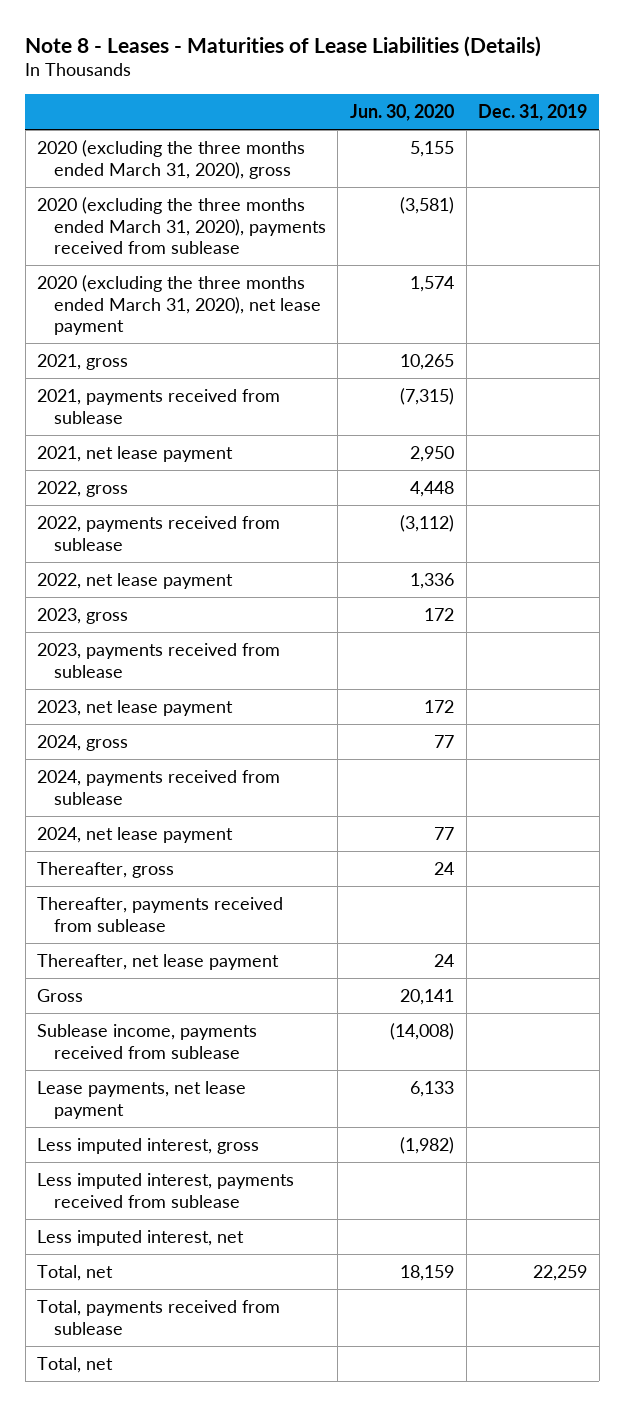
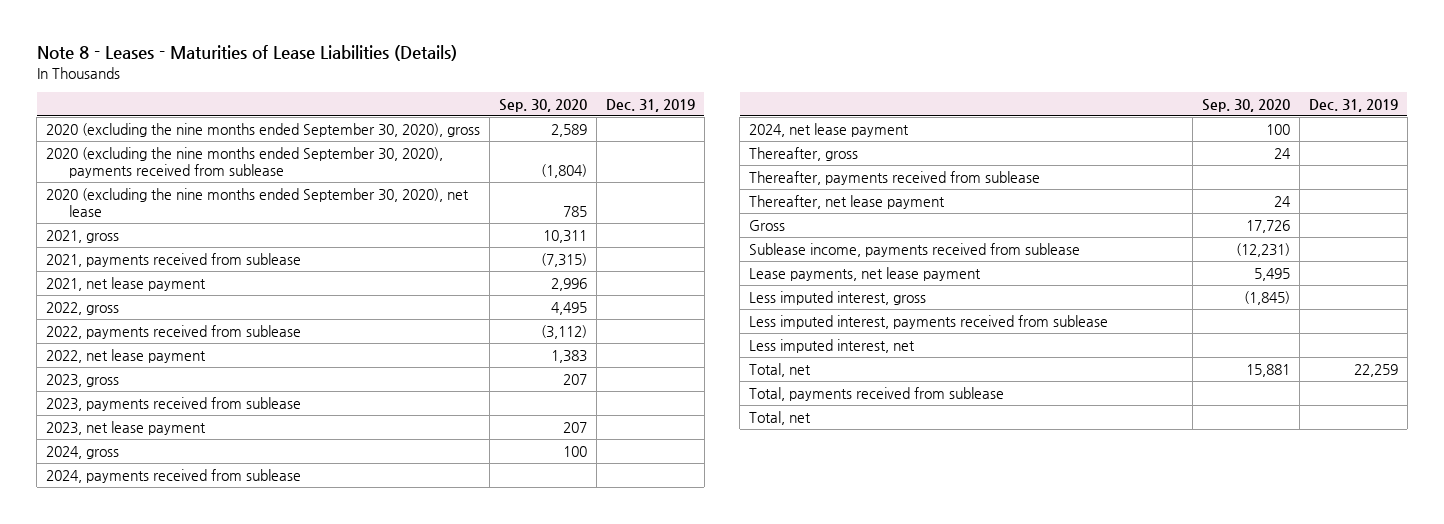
- | Jun. 30, 2020 | Dec. 31, 2019
+ | Sep. 30, 2020 | Dec. 31, 2019
- 2020 (excluding the three months ended March 31, 2020), gross | 5,155 |
- 2020 (excluding the three months ended March 31, 2020), payments received from sublease | (3,581) |
- 2020 (excluding the three months ended March 31, 2020), net lease payment | 1,574 |
+ 2020 (excluding the nine months ended September 30, 2020), gross | 2,589 |
+ 2020 (excluding the nine months ended September 30, 2020), payments received from sublease | (1,804) |
+ 2020 (excluding the nine months ended September 30, 2020), net lease | 785 |

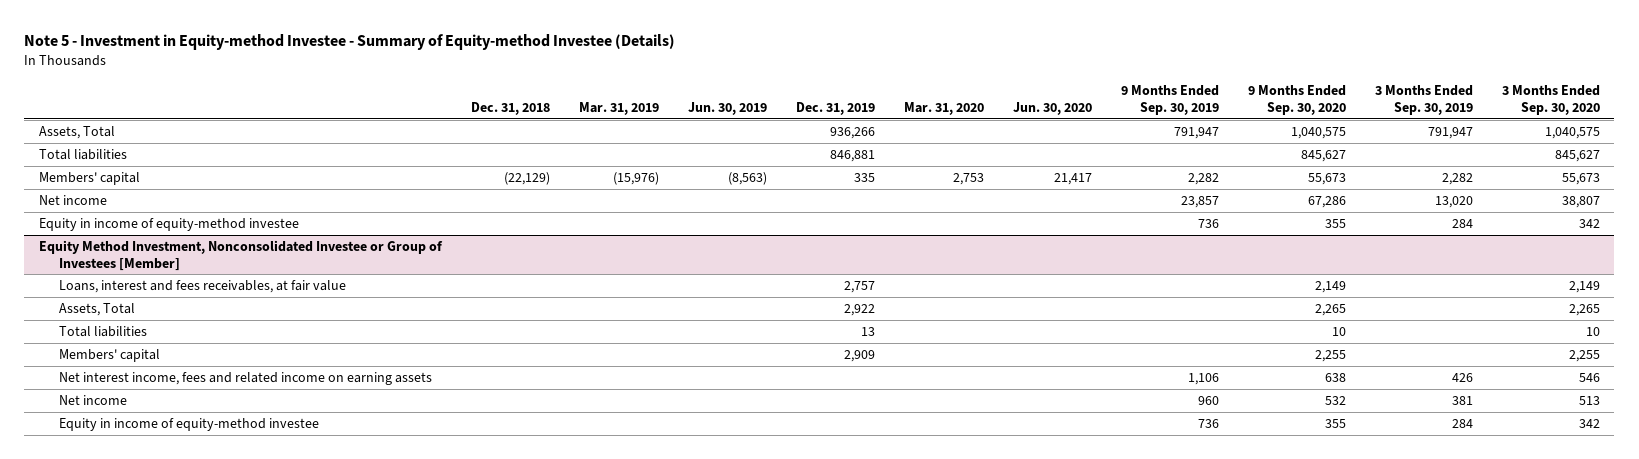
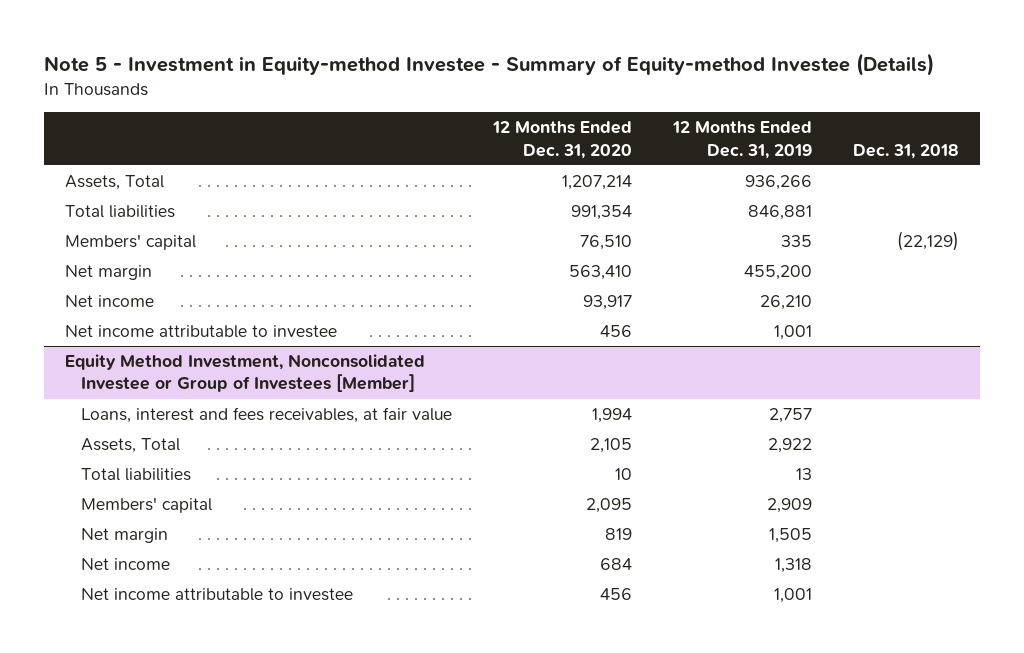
- | Dec. 31, 2018 | Mar. 31, 2019 | Jun. 30, 2019 | Dec. 31, 2019 | Mar. 31, 2020 | Jun. 30, 2020 | 9 Months Ended Sep. 30, 2019 | 9 Months Ended Sep. 30, 2020 | 3 Months Ended Sep. 30, 2019 | 3 Months Ended Sep. 30, 2020
+ | 12 Months Ended Dec. 31, 2020 | 12 Months Ended Dec. 31, 2019 | Dec. 31, 2018
+ Net margin | 563,410 | 455,200 |
- Equity in income of equity-method investee | | | | | | | 736 | 355 | 284 | 342
+ Net income attributable to investee | 456 | 1,001 |
@ Equity Method Investment, Nonconsolidated Investee or Group of Investees [Member]
- Net interest income, fees and related income on earning assets | | | | | | | 1,106 | 638 | 426 | 546
+ Net margin | 819 | 1,505 |
- Equity in income of equity-method investee | | | | | | | 736 | 355 | 284 | 342
+ Net income attributable to investee | 456 | 1,001 |

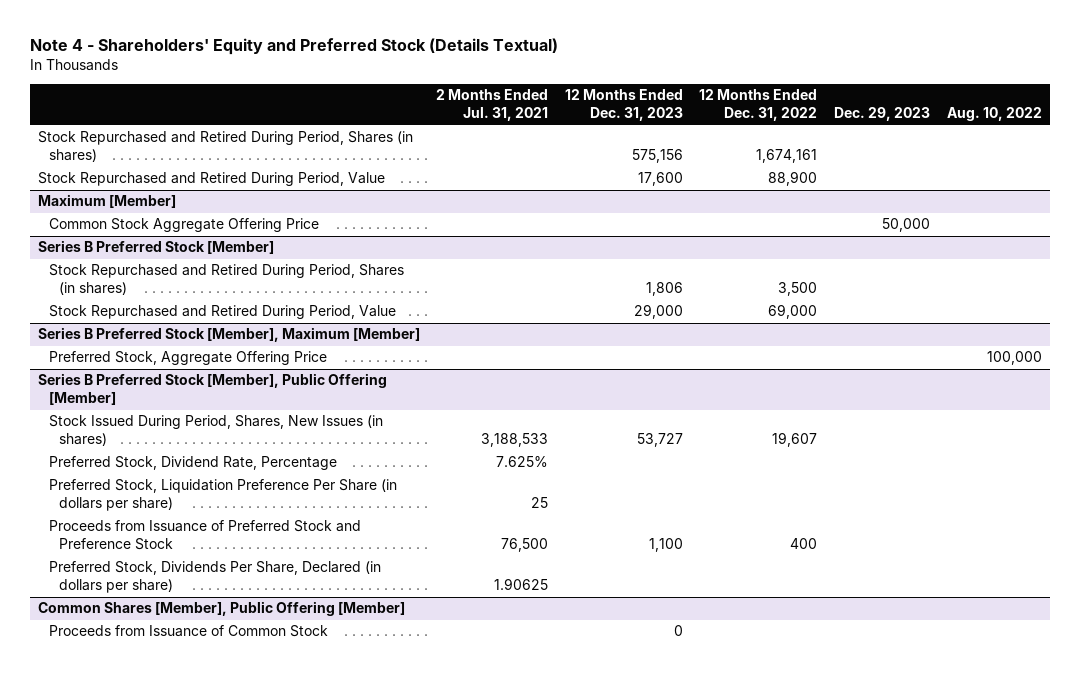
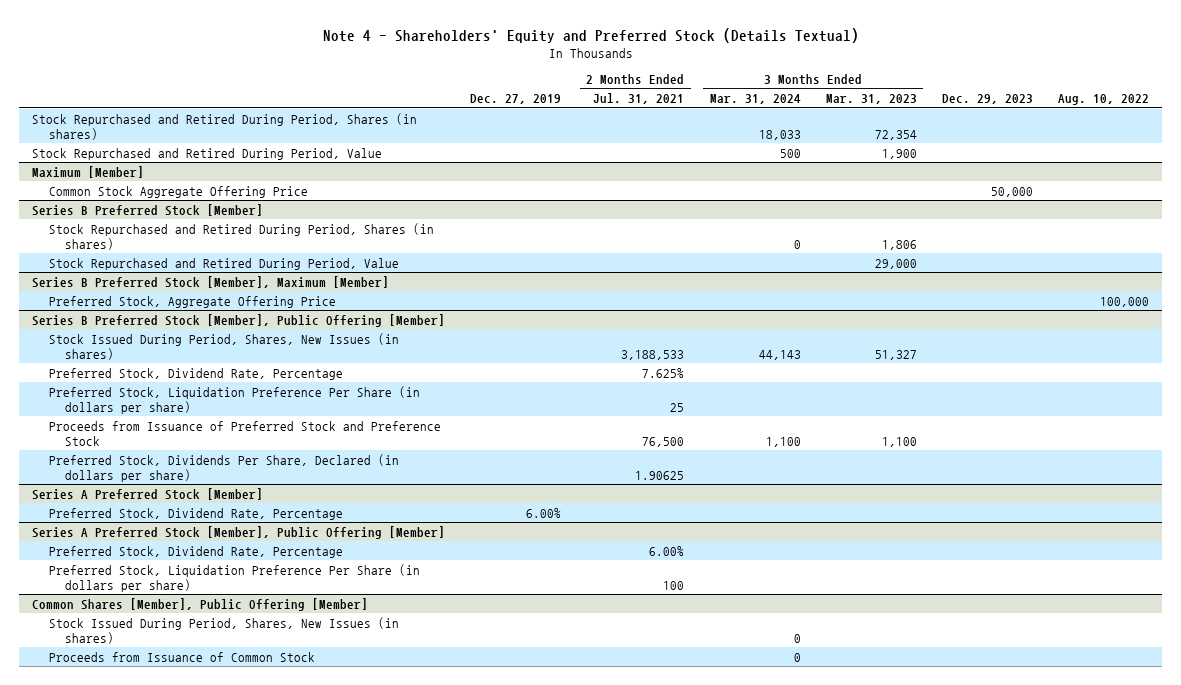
- | 2 Months Ended Jul. 31, 2021 | 12 Months Ended Dec. 31, 2023 | 12 Months Ended Dec. 31, 2022 | Dec. 29, 2023 | Aug. 10, 2022
+ | Dec. 27, 2019 | 2 Months Ended Jul. 31, 2021 | 3 Months Ended Mar. 31, 2024 | 3 Months Ended Mar. 31, 2023 | Dec. 29, 2023 | Aug. 10, 2022
+ Series A Preferred Stock [Member]
+ Preferred Stock, Dividend Rate, Percentage | 6.00% | | | | |
+ Series A Preferred Stock [Member], Public Offering [Member]
+ Preferred Stock, Dividend Rate, Percentage | | 6.00% | | | |
+ Preferred Stock, Liquidation Preference Per Share (in dollars per share) | | 100 | | | |
@ Common Shares [Member], Public Offering [Member]
+ Stock Issued During Period, Shares, New Issues (in shares) | | | 0 | | |

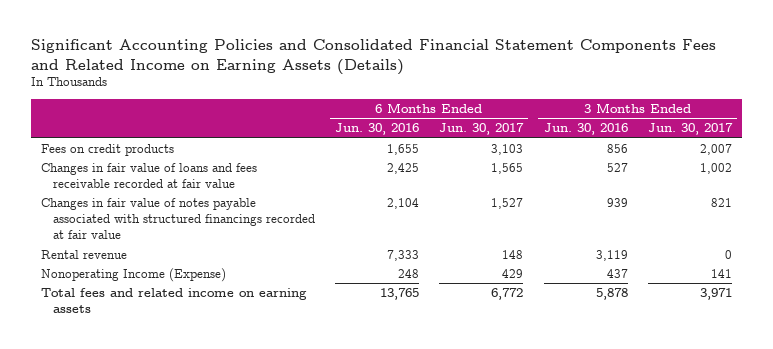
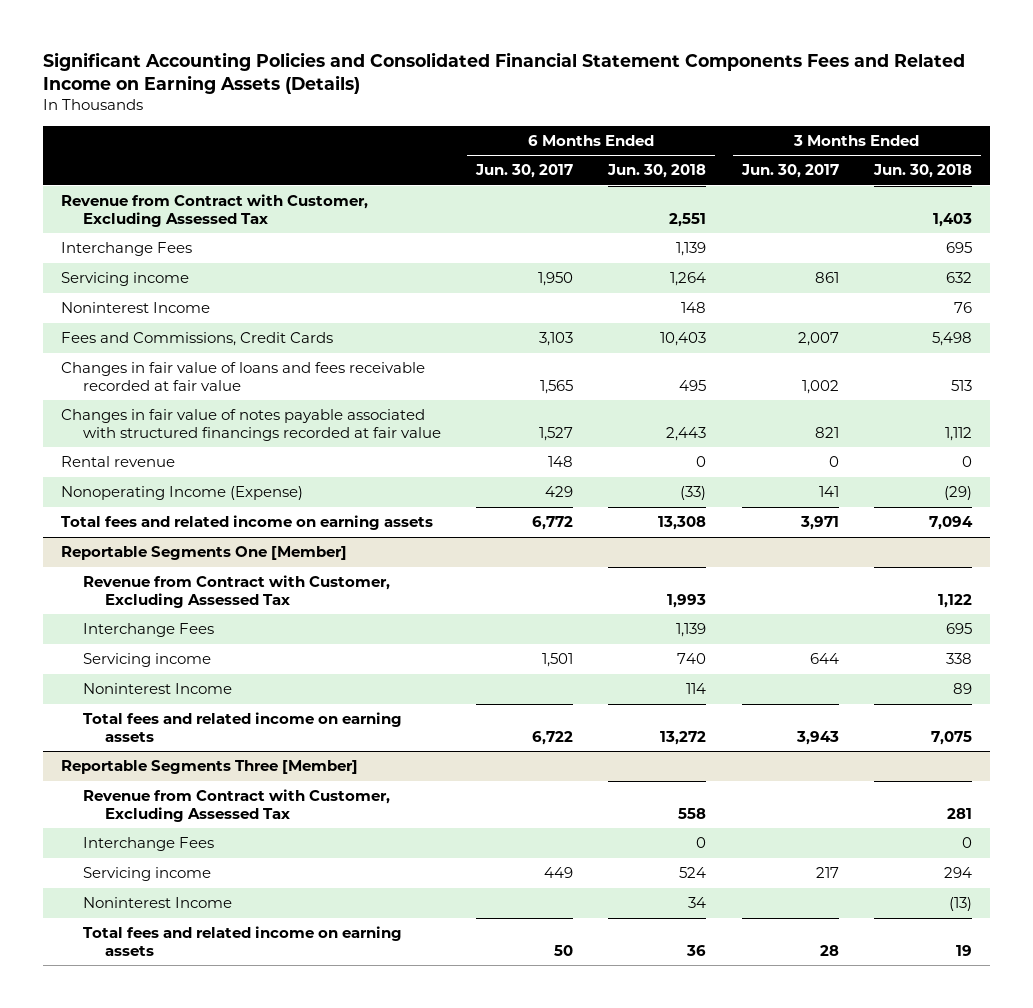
- | 6 Months Ended Jun. 30, 2016 | 6 Months Ended Jun. 30, 2017 | 3 Months Ended Jun. 30, 2016 | 3 Months Ended Jun. 30, 2017
+ | 6 Months Ended Jun. 30, 2017 | 6 Months Ended Jun. 30, 2018 | 3 Months Ended Jun. 30, 2017 | 3 Months Ended Jun. 30, 2018
- Fees on credit products | 1,655 | 3,103 | 856 | 2,007
+ Revenue from Contract with Customer, Excluding Assessed Tax | | 2,551 | | 1,403
+ Interchange Fees | | 1,139 | | 695
+ Servicing income | 1,950 | 1,264 | 861 | 632
+ Noninterest Income | | 148 | | 76
+ Fees and Commissions, Credit Cards | 3,103 | 10,403 | 2,007 | 5,498
+ Reportable Segments One [Member]
+ Revenue from Contract with Customer, Excluding Assessed Tax | | 1,993 | | 1,122
+ Interchange Fees | | 1,139 | | 695
+ Servicing income | 1,501 | 740 | 644 | 338
+ Noninterest Income | | 114 | | 89
+ Total fees and related income on earning assets | 6,722 | 13,272 | 3,943 | 7,075
+ Reportable Segments Three [Member]
+ Revenue from Contract with Customer, Excluding Assessed Tax | | 558 | | 281
+ Interchange Fees | | 0 | | 0
+ Servicing income | 449 | 524 | 217 | 294
+ Noninterest Income | | 34 | | (13)
+ Total fees and related income on earning assets | 50 | 36 | 28 | 19

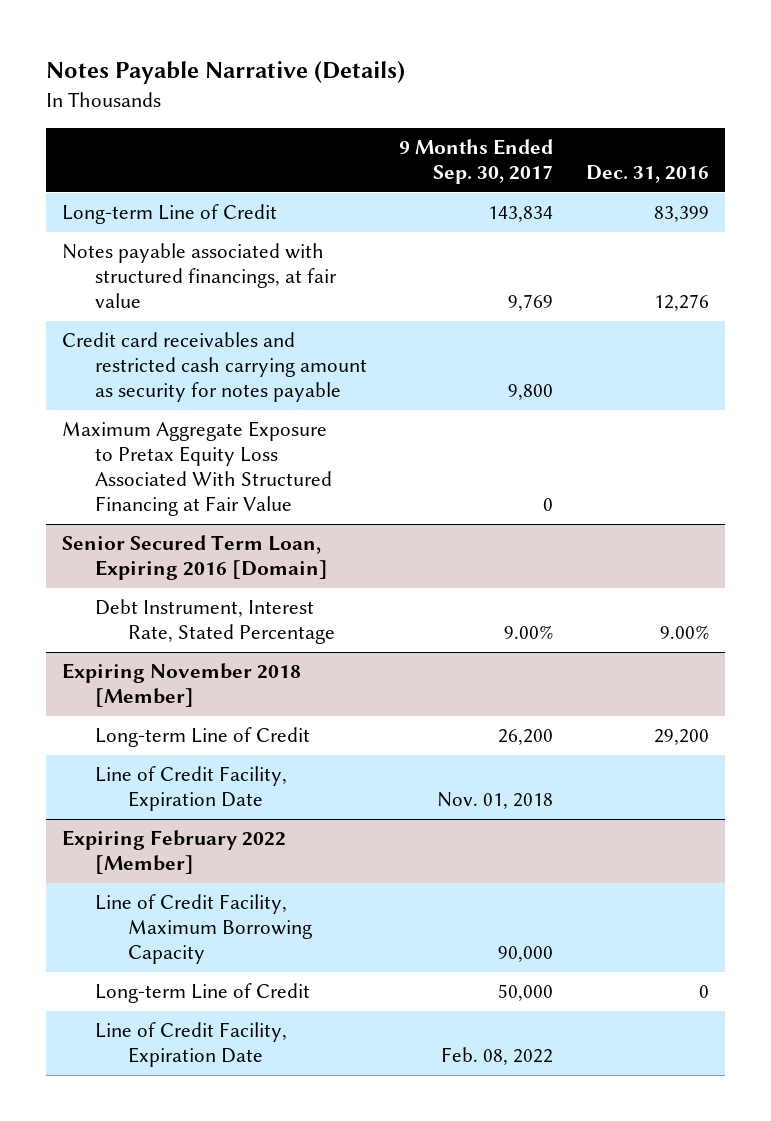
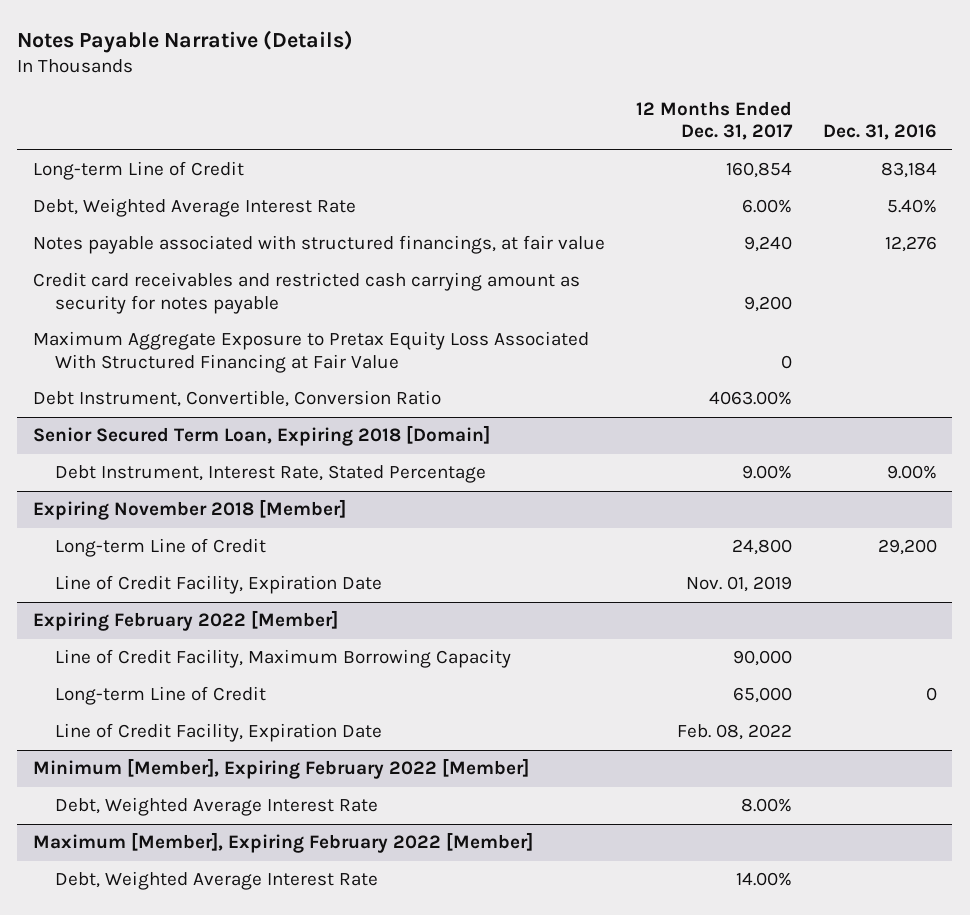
- | 9 Months Ended Sep. 30, 2017 | Dec. 31, 2016
+ | 12 Months Ended Dec. 31, 2017 | Dec. 31, 2016
- Long-term Line of Credit | 143,834 | 83,399
+ Long-term Line of Credit | 160,854 | 83,184
+ Debt, Weighted Average Interest Rate | 6.00% | 5.40%
- Senior Secured Term Loan, Expiring 2016 [Domain]
+ Debt Instrument, Convertible, Conversion Ratio | 4063.00% |
+ Senior Secured Term Loan, Expiring 2018 [Domain]
+ Minimum [Member], Expiring February 2022 [Member]
+ Debt, Weighted Average Interest Rate | 8.00% |
+ Maximum [Member], Expiring February 2022 [Member]
+ Debt, Weighted Average Interest Rate | 14.00% |

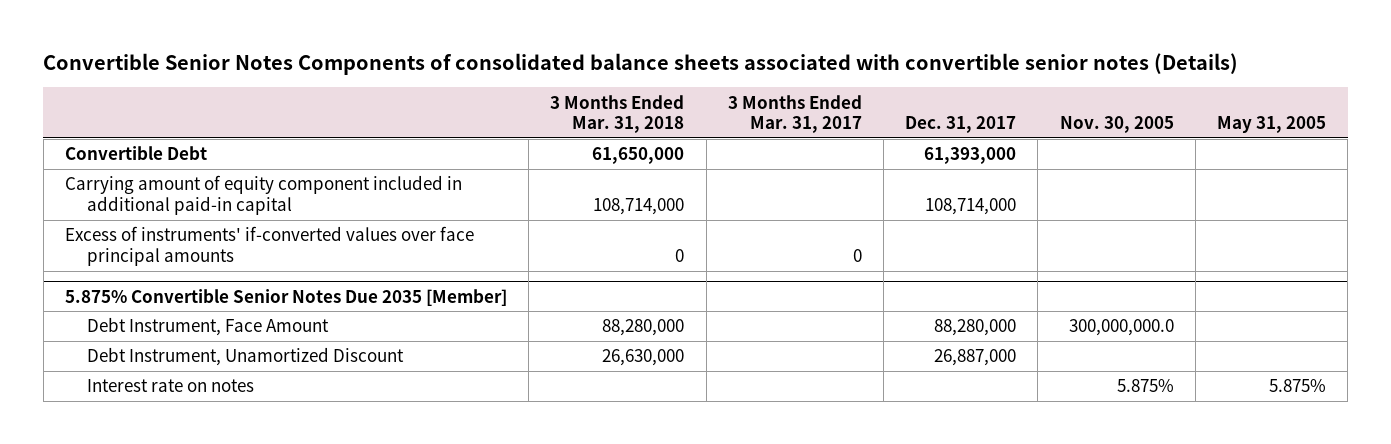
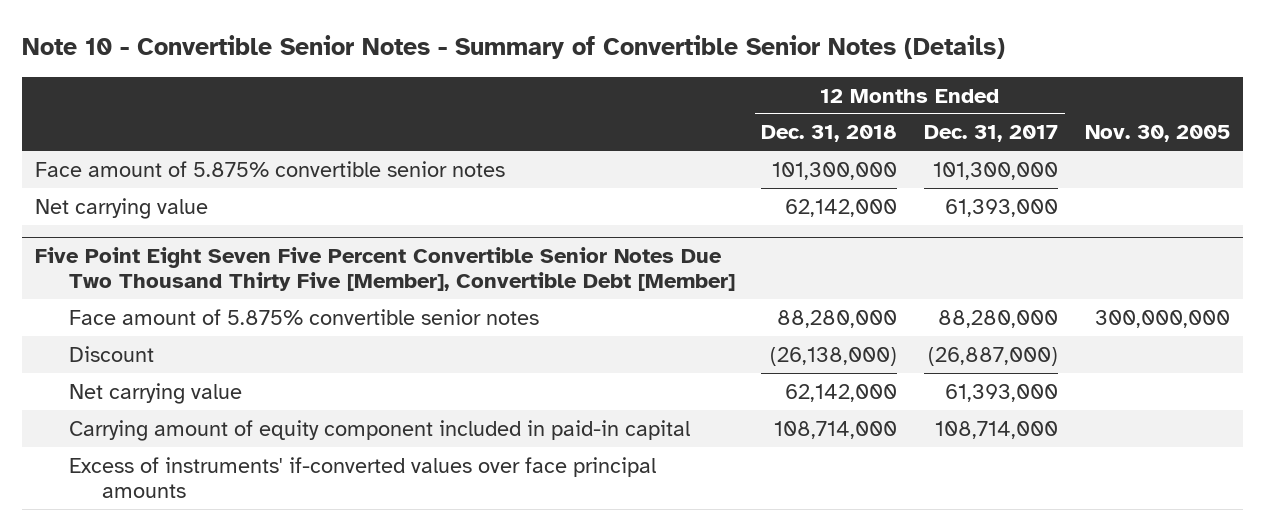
- Convertible Senior Notes Components of consolidated balance sheets associated with convertible senior notes (Details)
+ Note 10 - Convertible Senior Notes - Summary of Convertible Senior Notes (Details)
- | 3 Months Ended Mar. 31, 2018 | 3 Months Ended Mar. 31, 2017 | Dec. 31, 2017 | Nov. 30, 2005 | May 31, 2005
+ | 12 Months Ended Dec. 31, 2018 | 12 Months Ended Dec. 31, 2017 | Nov. 30, 2005
- Convertible Debt | 61,650,000 | | 61,393,000 | |
- Carrying amount of equity component included in additional paid-in capital | 108,714,000 | | 108,714,000 | |
- Excess of instruments' if-converted values over face principal amounts | 0 | 0 | | |
- 5.875% Convertible Senior Notes Due 2035 [Member]
- Debt Instrument, Face Amount | 88,280,000 | | 88,280,000 | 300,000,000.0 |
- Debt Instrument, Unamortized Discount | 26,630,000 | | 26,887,000 | |
- Interest rate on notes | | | | 5.875% | 5.875%
+ Face amount of 5.875% convertible senior notes | 101,300,000 | 101,300,000 |
+ Net carrying value | 62,142,000 | 61,393,000 |
+ Five Point Eight Seven Five Percent Convertible Senior Notes Due Two Thousand Thirty Five [Member], Convertible Debt [Member]
+ Face amount of 5.875% convertible senior notes | 88,280,000 | 88,280,000 | 300,000,000
+ Discount | (26,138,000) | (26,887,000) |
+ Net carrying value | 62,142,000 | 61,393,000 |
+ Carrying amount of equity component included in paid-in capital | 108,714,000 | 108,714,000 |
+ Excess of instruments' if-converted values over face principal amounts

